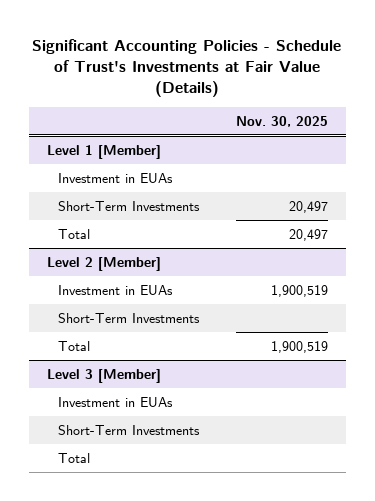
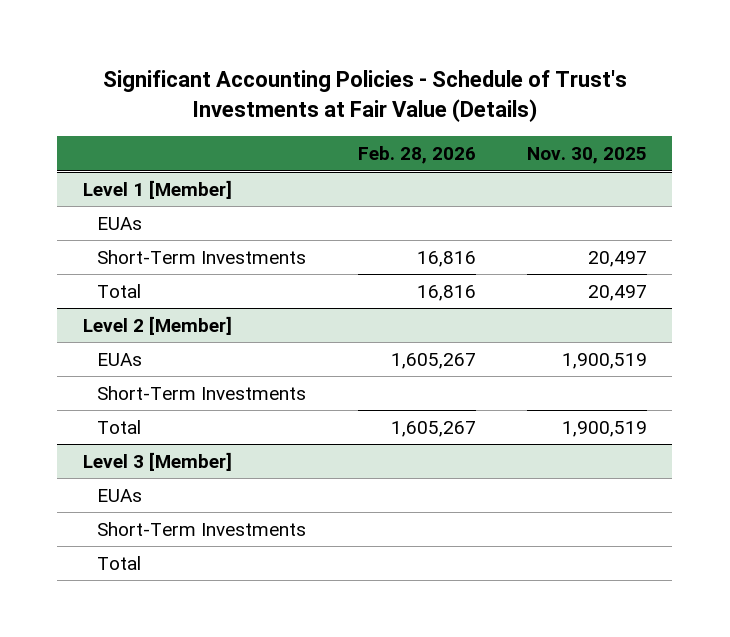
- | Nov. 30, 2025
+ | Feb. 28, 2026 | Nov. 30, 2025
@ Level 1 [Member]
- Investment in EUAs
+ EUAs
@ Level 2 [Member]
- Investment in EUAs | 1,900,519
+ EUAs | 1,605,267 | 1,900,519
@ Level 3 [Member]
- Investment in EUAs
+ EUAs

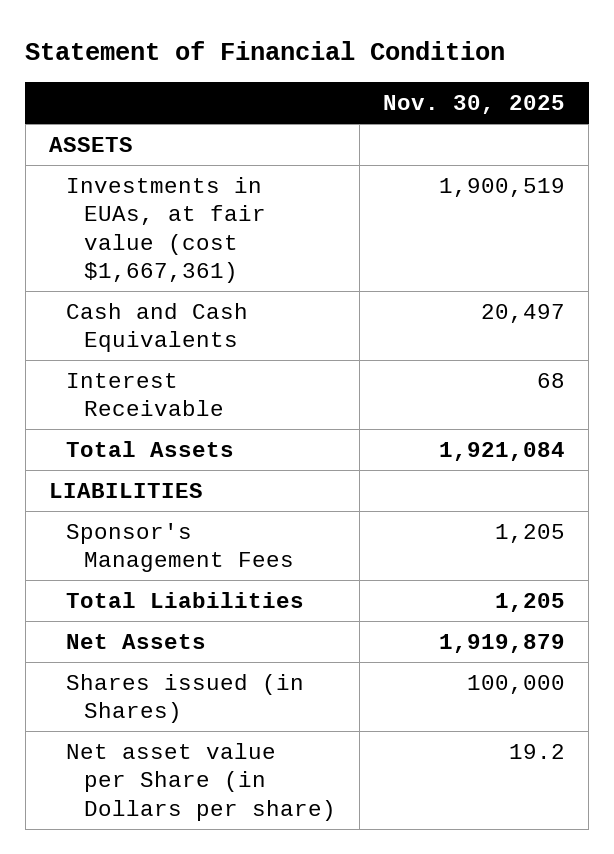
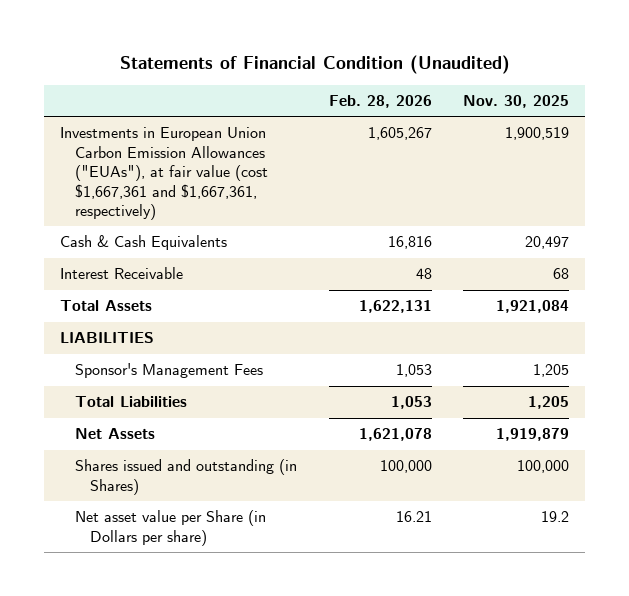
- Statement of Financial Condition
+ Statements of Financial Condition (Unaudited)
- | Nov. 30, 2025
+ | Feb. 28, 2026 | Nov. 30, 2025
- ASSETS
- Investments in EUAs, at fair value (cost $1,667,361) | 1,900,519
- Cash and Cash Equivalents | 20,497
+ Investments in European Union Carbon Emission Allowances ("EUAs"), at fair value (cost $1,667,361 and $1,667,361, respectively) | 1,605,267 | 1,900,519
+ Cash & Cash Equivalents | 16,816 | 20,497
- Shares issued (in Shares) | 100,000
+ Shares issued and outstanding (in Shares) | 100,000 | 100,000

